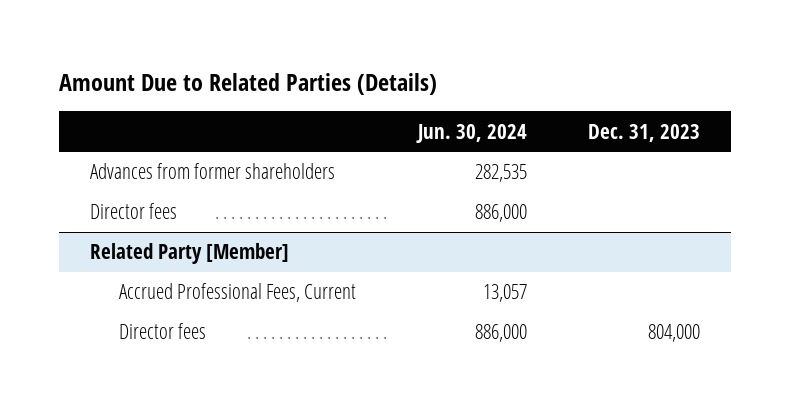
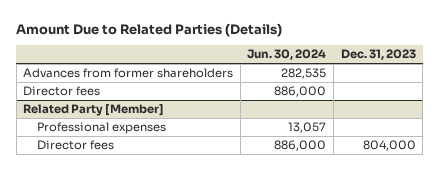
@ Related Party [Member]
- Accrued Professional Fees, Current | 13,057 |
+ Professional expenses | 13,057 |

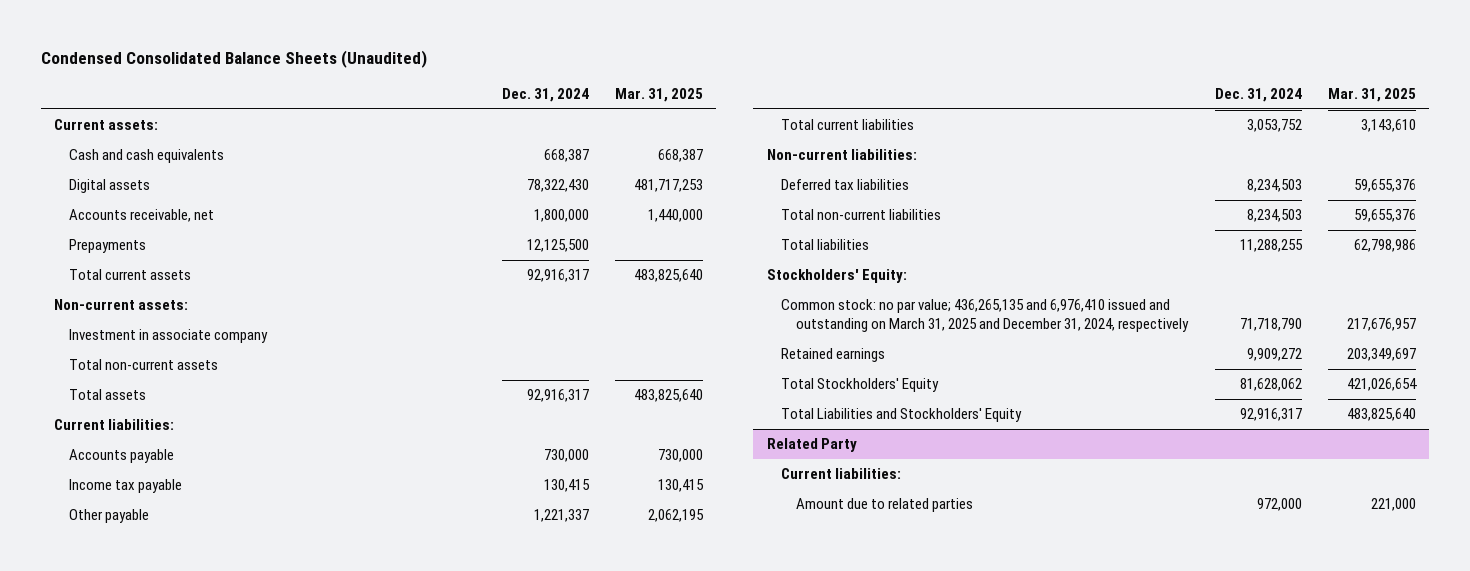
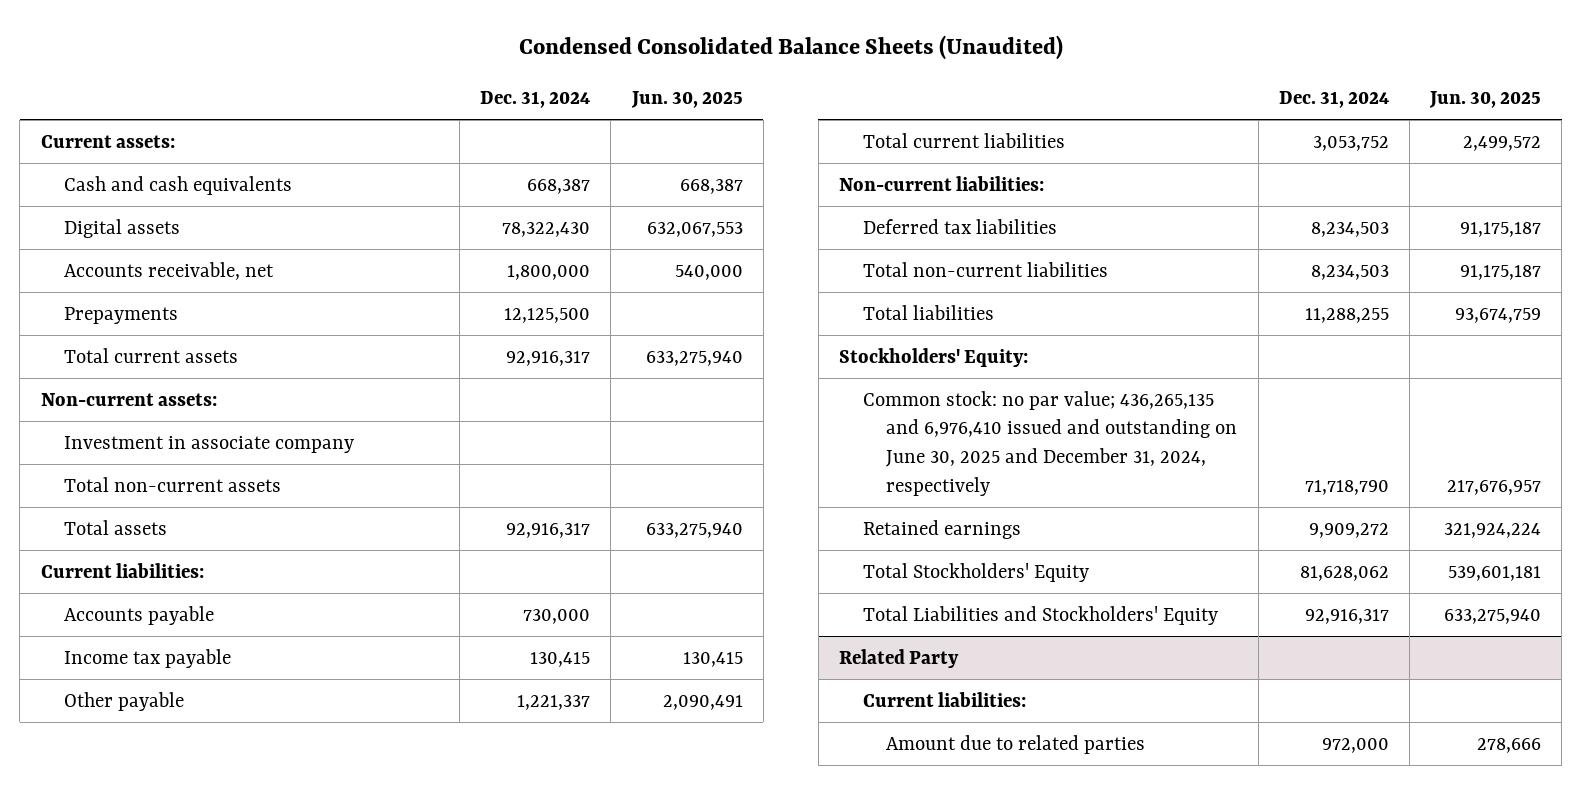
- | Dec. 31, 2024 | Mar. 31, 2025
+ | Dec. 31, 2024 | Jun. 30, 2025
- Common stock: no par value; 436,265,135 and 6,976,410 issued and outstanding on March 31, 2025 and December 31, 2024, respectively | 71,718,790 | 217,676,957
+ Common stock: no par value; 436,265,135 and 6,976,410 issued and outstanding on June 30, 2025 and December 31, 2024, respectively | 71,718,790 | 217,676,957

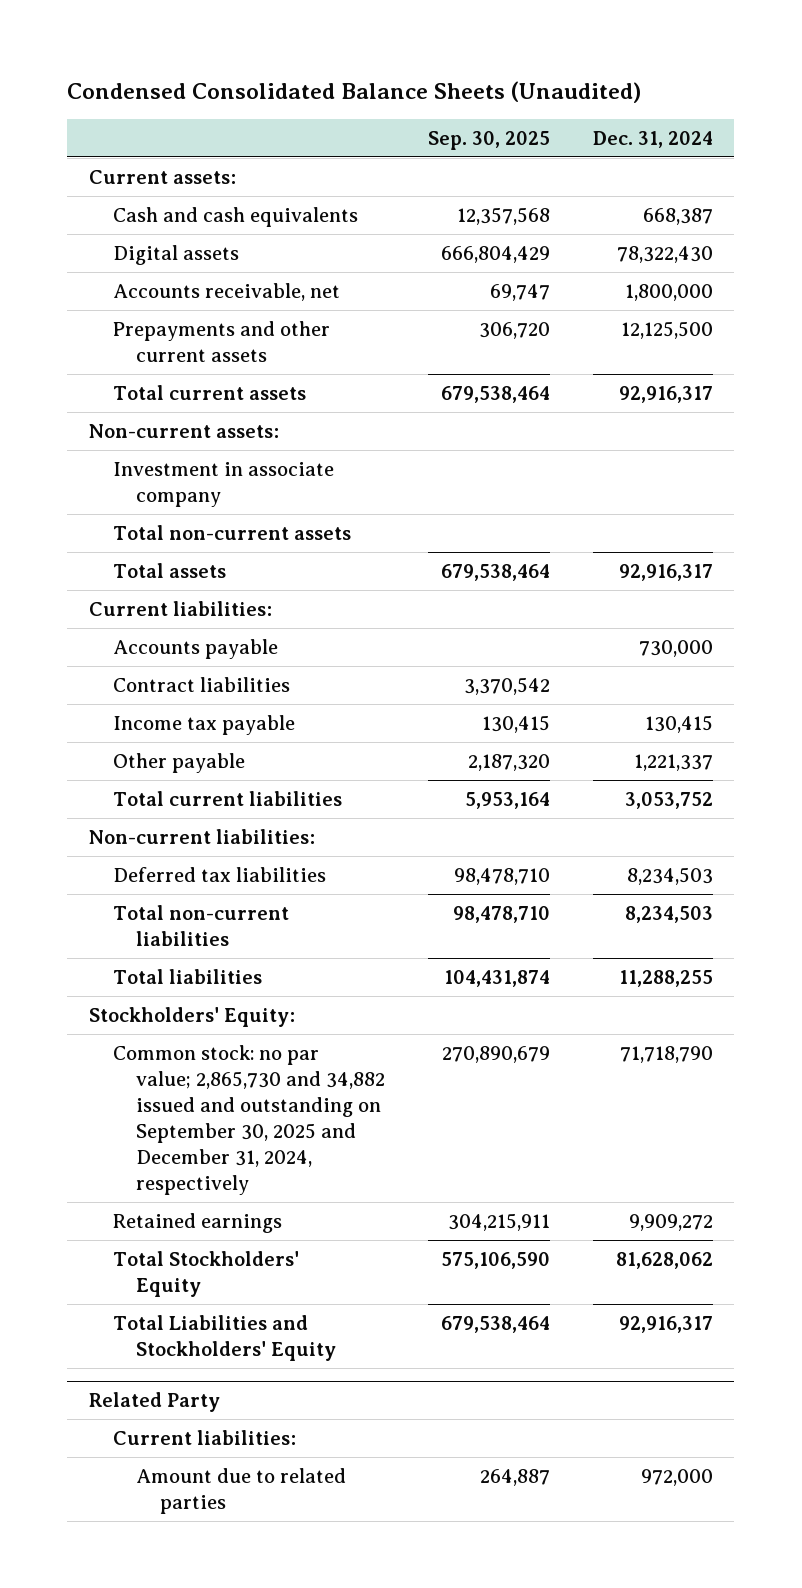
- | Dec. 31, 2024 | Jun. 30, 2025
+ | Sep. 30, 2025 | Dec. 31, 2024
- Prepayments | 12,125,500 |
+ Prepayments and other current assets | 306,720 | 12,125,500
+ Contract liabilities | 3,370,542 |
- Common stock: no par value; 436,265,135 and 6,976,410 issued and outstanding on June 30, 2025 and December 31, 2024, respectively | 71,718,790 | 217,676,957
+ Common stock: no par value; 2,865,730 and 34,882 issued and outstanding on September 30, 2025 and December 31, 2024, respectively | 270,890,679 | 71,718,790

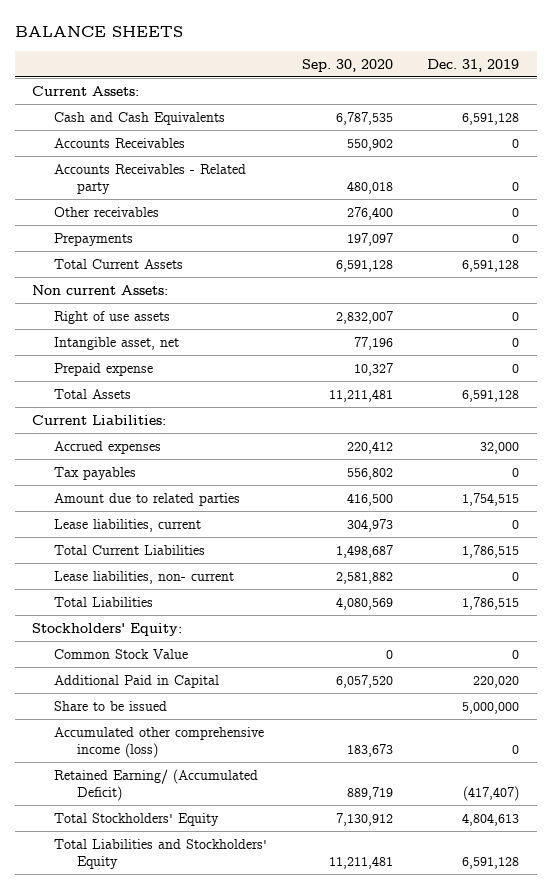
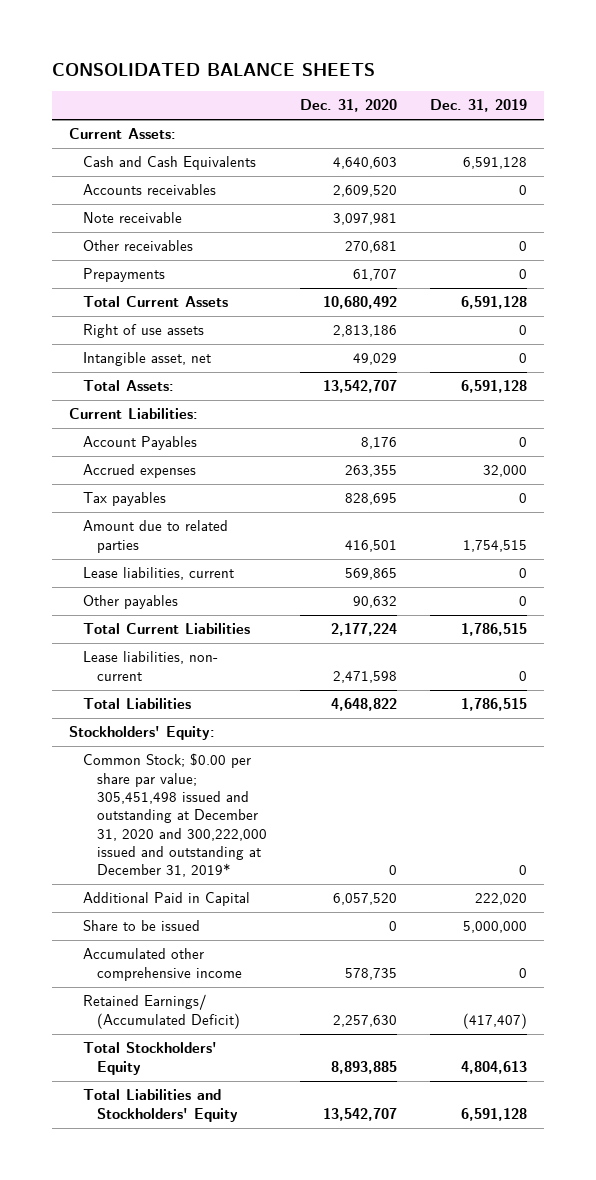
- BALANCE SHEETS
+ CONSOLIDATED BALANCE SHEETS
- | Sep. 30, 2020 | Dec. 31, 2019
+ | Dec. 31, 2020 | Dec. 31, 2019
- Accounts Receivables | 550,902 | 0
- Accounts Receivables - Related party | 480,018 | 0
+ Accounts receivables | 2,609,520 | 0
+ Note receivable | 3,097,981 |
- Non current Assets:
- Prepaid expense | 10,327 | 0
- Total Assets | 11,211,481 | 6,591,128
+ Total Assets: | 13,542,707 | 6,591,128
+ Account Payables | 8,176 | 0
+ Other payables | 90,632 | 0
- Common Stock Value | 0 | 0
- Additional Paid in Capital | 6,057,520 | 220,020
+ Common Stock; $0.00 per share par value; 305,451,498 issued and outstanding at December 31, 2020 and 300,222,000 issued and outstanding at December 31, 2019* | 0 | 0
+ Additional Paid in Capital | 6,057,520 | 222,020
- Accumulated other comprehensive income (loss) | 183,673 | 0
- Retained Earning/ (Accumulated Deficit) | 889,719 | (417,407)
+ Accumulated other comprehensive income | 578,735 | 0
+ Retained Earnings/ (Accumulated Deficit) | 2,257,630 | (417,407)

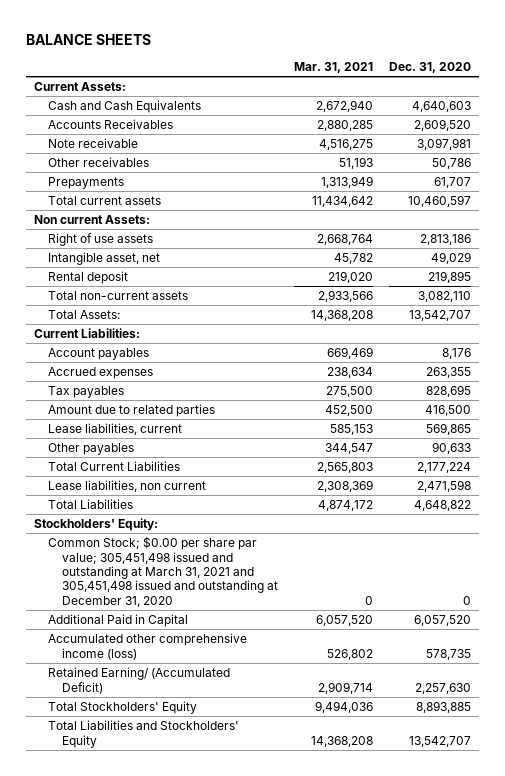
- CONSOLIDATED BALANCE SHEETS
+ BALANCE SHEETS
- | Dec. 31, 2020 | Dec. 31, 2019
+ | Mar. 31, 2021 | Dec. 31, 2020
- Accounts receivables | 2,609,520 | 0
+ Accounts Receivables | 2,880,285 | 2,609,520
- Other receivables | 270,681 | 0
+ Other receivables | 51,193 | 50,786
- Total Current Assets | 10,680,492 | 6,591,128
+ Total current assets | 11,434,642 | 10,460,597
+ Non current Assets:
+ Rental deposit | 219,020 | 219,895
+ Total non-current assets | 2,933,566 | 3,082,110
- Account Payables | 8,176 | 0
+ Account payables | 669,469 | 8,176
- Amount due to related parties | 416,501 | 1,754,515
+ Amount due to related parties | 452,500 | 416,500
- Other payables | 90,632 | 0
+ Other payables | 344,547 | 90,633
- Lease liabilities, non- current | 2,471,598 | 0
+ Lease liabilities, non current | 2,308,369 | 2,471,598
- Common Stock; $0.00 per share par value; 305,451,498 issued and outstanding at December 31, 2020 and 300,222,000 issued and outstanding at December 31, 2019* | 0 | 0
+ Common Stock; $0.00 per share par value; 305,451,498 issued and outstanding at March 31, 2021 and 305,451,498 issued and outstanding at December 31, 2020 | 0 | 0
- Share to be issued | 0 | 5,000,000
- Accumulated other comprehensive income | 578,735 | 0
- Retained Earnings/ (Accumulated Deficit) | 2,257,630 | (417,407)
+ Accumulated other comprehensive income (loss) | 526,802 | 578,735
+ Retained Earning/ (Accumulated Deficit) | 2,909,714 | 2,257,630

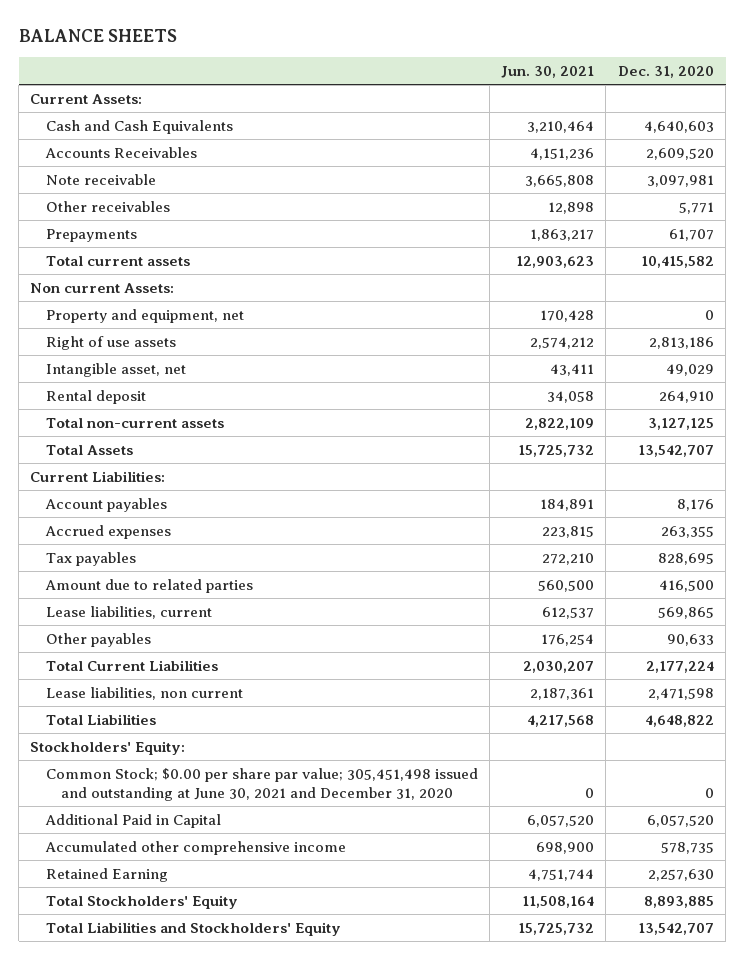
- | Mar. 31, 2021 | Dec. 31, 2020
+ | Jun. 30, 2021 | Dec. 31, 2020
- Other receivables | 51,193 | 50,786
+ Other receivables | 12,898 | 5,771
- Total current assets | 11,434,642 | 10,460,597
+ Total current assets | 12,903,623 | 10,415,582
+ Property and equipment, net | 170,428 | 0
- Rental deposit | 219,020 | 219,895
- Total non-current assets | 2,933,566 | 3,082,110
- Total Assets: | 14,368,208 | 13,542,707
+ Rental deposit | 34,058 | 264,910
+ Total non-current assets | 2,822,109 | 3,127,125
+ Total Assets | 15,725,732 | 13,542,707
- Common Stock; $0.00 per share par value; 305,451,498 issued and outstanding at March 31, 2021 and 305,451,498 issued and outstanding at December 31, 2020 | 0 | 0
+ Common Stock; $0.00 per share par value; 305,451,498 issued and outstanding at June 30, 2021 and December 31, 2020 | 0 | 0
- Accumulated other comprehensive income (loss) | 526,802 | 578,735
- Retained Earning/ (Accumulated Deficit) | 2,909,714 | 2,257,630
+ Accumulated other comprehensive income | 698,900 | 578,735
+ Retained Earning | 4,751,744 | 2,257,630

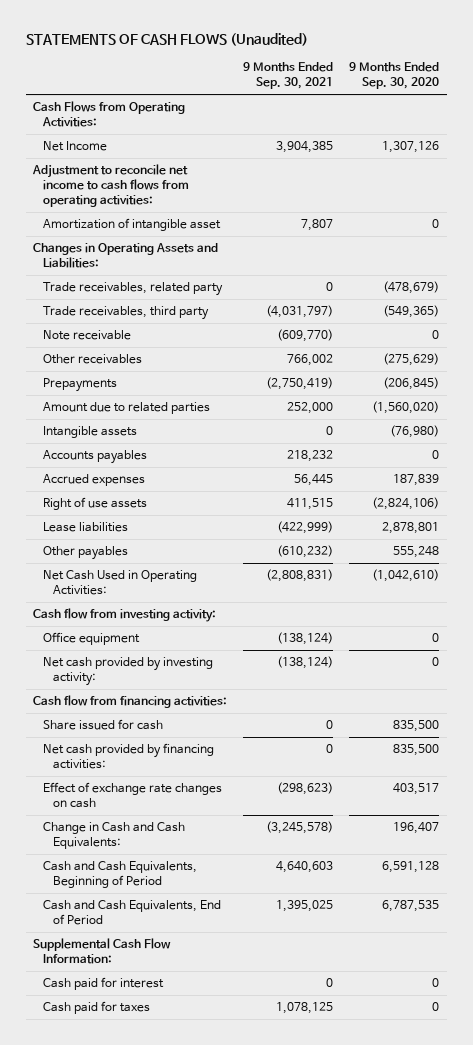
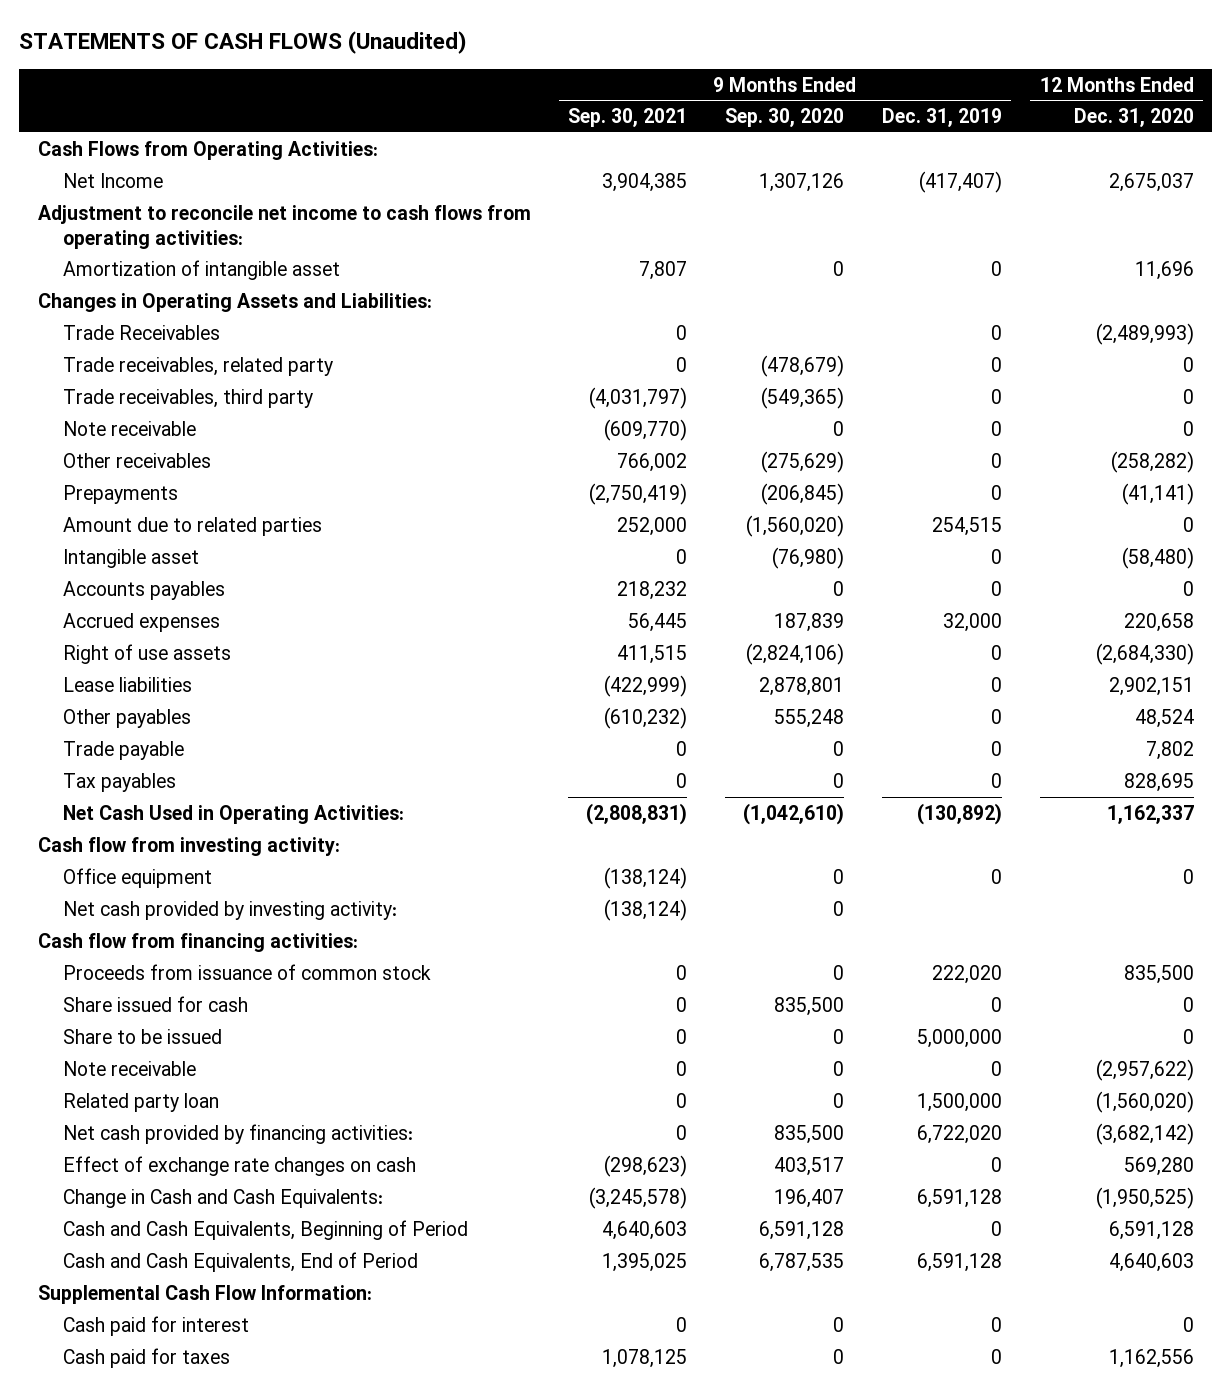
- | 9 Months Ended Sep. 30, 2021 | 9 Months Ended Sep. 30, 2020
+ | 9 Months Ended Sep. 30, 2021 | 9 Months Ended Sep. 30, 2020 | 9 Months Ended Dec. 31, 2019 | 12 Months Ended Dec. 31, 2020
+ Trade Receivables | 0 | | 0 | (2,489,993)
- Intangible assets | 0 | (76,980)
+ Intangible asset | 0 | (76,980) | 0 | (58,480)
+ Trade payable | 0 | 0 | 0 | 7,802
+ Tax payables | 0 | 0 | 0 | 828,695
+ Proceeds from issuance of common stock | 0 | 0 | 222,020 | 835,500
+ Share to be issued | 0 | 0 | 5,000,000 | 0
+ Note receivable | 0 | 0 | 0 | (2,957,622)
+ Related party loan | 0 | 0 | 1,500,000 | (1,560,020)

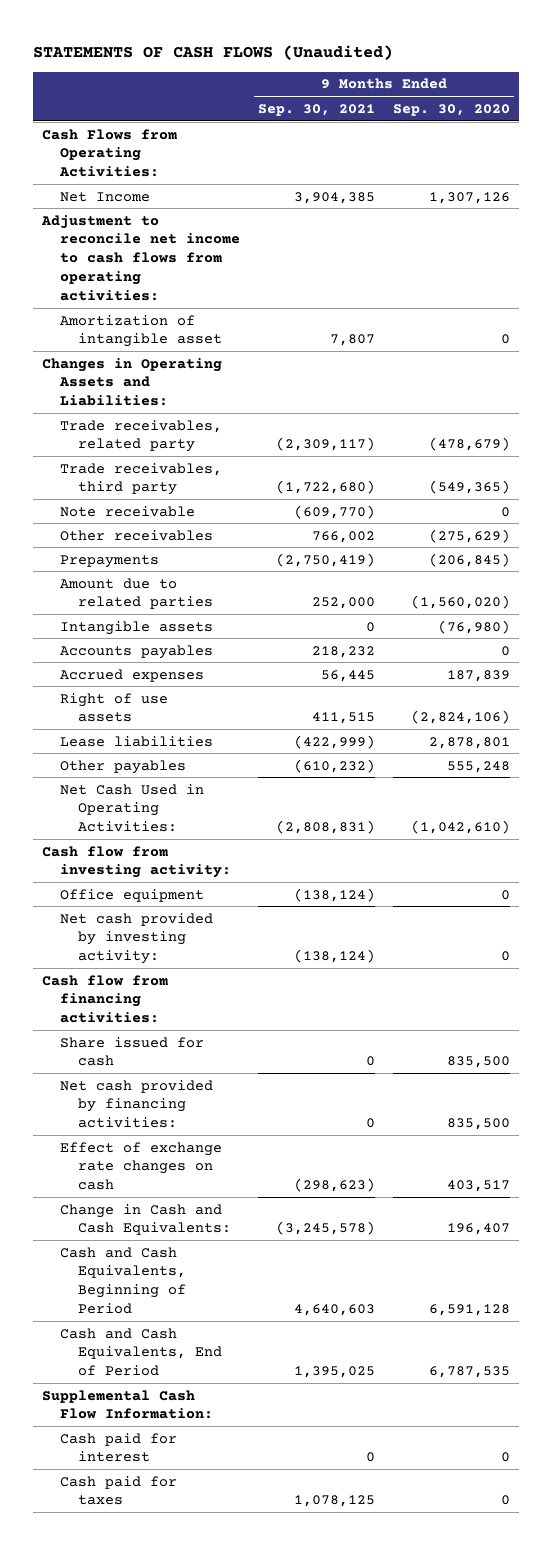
- | 9 Months Ended Sep. 30, 2021 | 9 Months Ended Sep. 30, 2020 | 9 Months Ended Dec. 31, 2019 | 12 Months Ended Dec. 31, 2020
+ | 9 Months Ended Sep. 30, 2021 | 9 Months Ended Sep. 30, 2020
- Trade Receivables | 0 | | 0 | (2,489,993)
- Trade receivables, related party | 0 | (478,679) | 0 | 0
- Trade receivables, third party | (4,031,797) | (549,365) | 0 | 0
+ Trade receivables, related party | (2,309,117) | (478,679)
+ Trade receivables, third party | (1,722,680) | (549,365)
- Intangible asset | 0 | (76,980) | 0 | (58,480)
+ Intangible assets | 0 | (76,980)
- Trade payable | 0 | 0 | 0 | 7,802
- Tax payables | 0 | 0 | 0 | 828,695
- Proceeds from issuance of common stock | 0 | 0 | 222,020 | 835,500
- Share to be issued | 0 | 0 | 5,000,000 | 0
- Note receivable | 0 | 0 | 0 | (2,957,622)
- Related party loan | 0 | 0 | 1,500,000 | (1,560,020)

